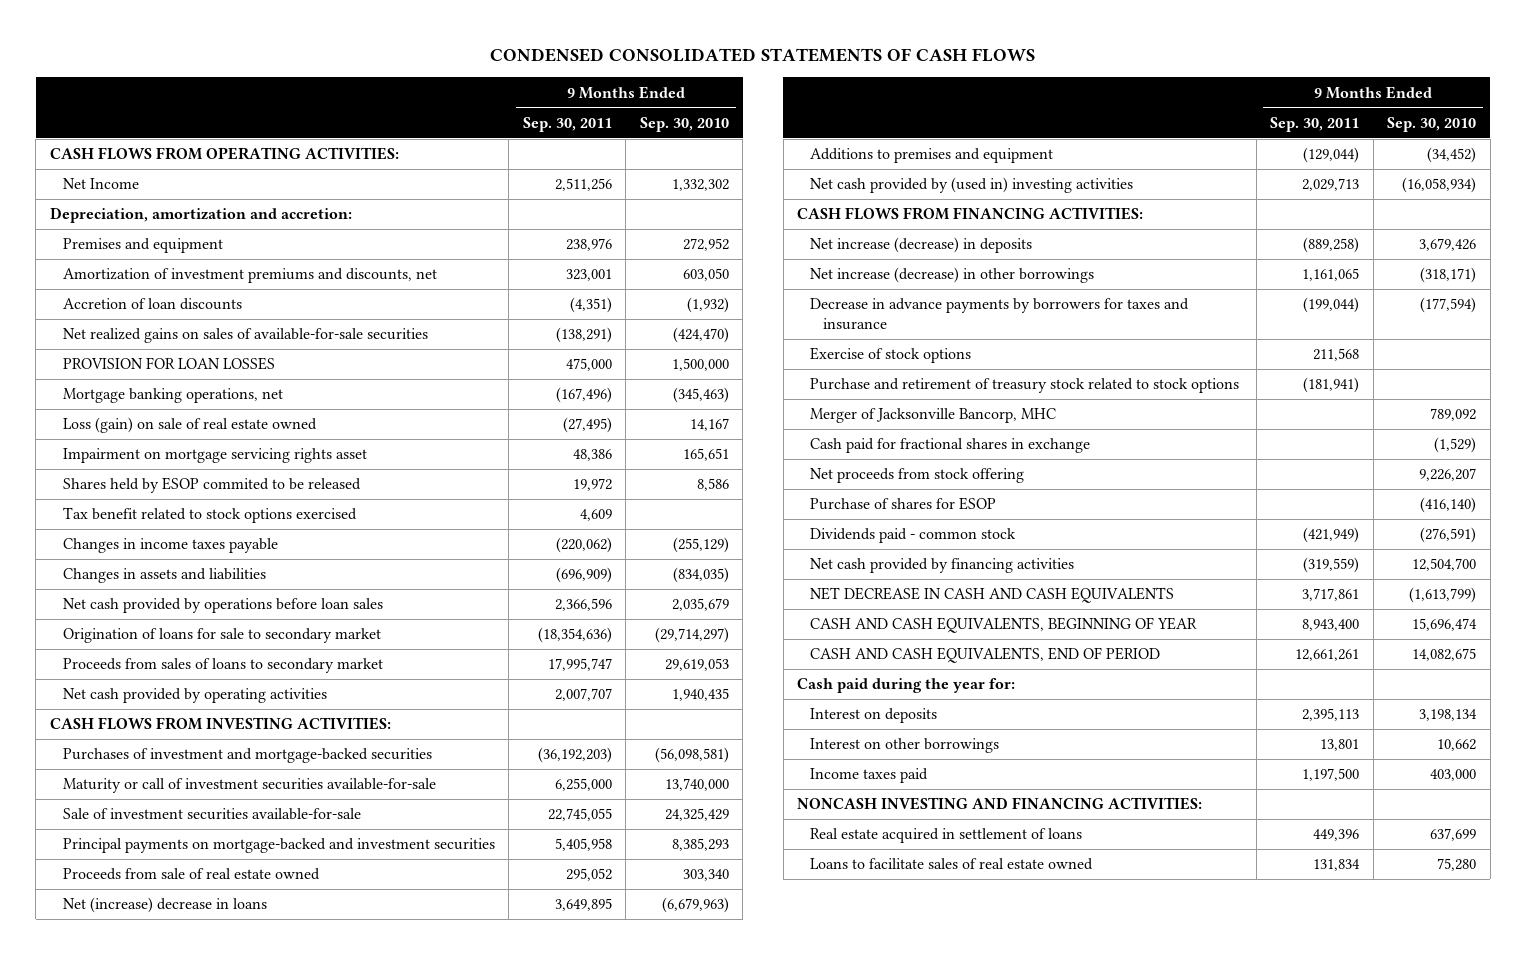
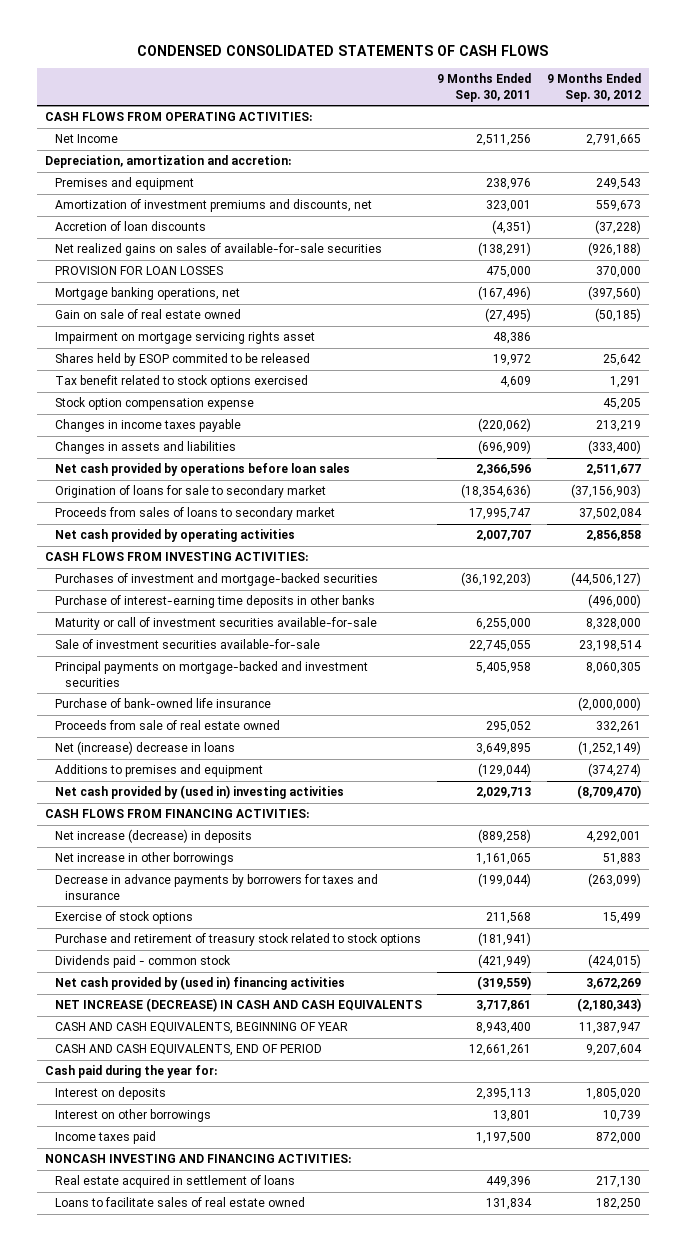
- | 9 Months Ended Sep. 30, 2011 | 9 Months Ended Sep. 30, 2010
+ | 9 Months Ended Sep. 30, 2011 | 9 Months Ended Sep. 30, 2012
- Loss (gain) on sale of real estate owned | (27,495) | 14,167
+ Gain on sale of real estate owned | (27,495) | (50,185)
+ Stock option compensation expense | | 45,205
+ Purchase of interest-earning time deposits in other banks | | (496,000)
+ Purchase of bank-owned life insurance | | (2,000,000)
- Net increase (decrease) in other borrowings | 1,161,065 | (318,171)
+ Net increase in other borrowings | 1,161,065 | 51,883
- Merger of Jacksonville Bancorp, MHC | | 789,092
- Cash paid for fractional shares in exchange | | (1,529)
- Net proceeds from stock offering | | 9,226,207
- Purchase of shares for ESOP | | (416,140)
- Net cash provided by financing activities | (319,559) | 12,504,700
- NET DECREASE IN CASH AND CASH EQUIVALENTS | 3,717,861 | (1,613,799)
+ Net cash provided by (used in) financing activities | (319,559) | 3,672,269
+ NET INCREASE (DECREASE) IN CASH AND CASH EQUIVALENTS | 3,717,861 | (2,180,343)

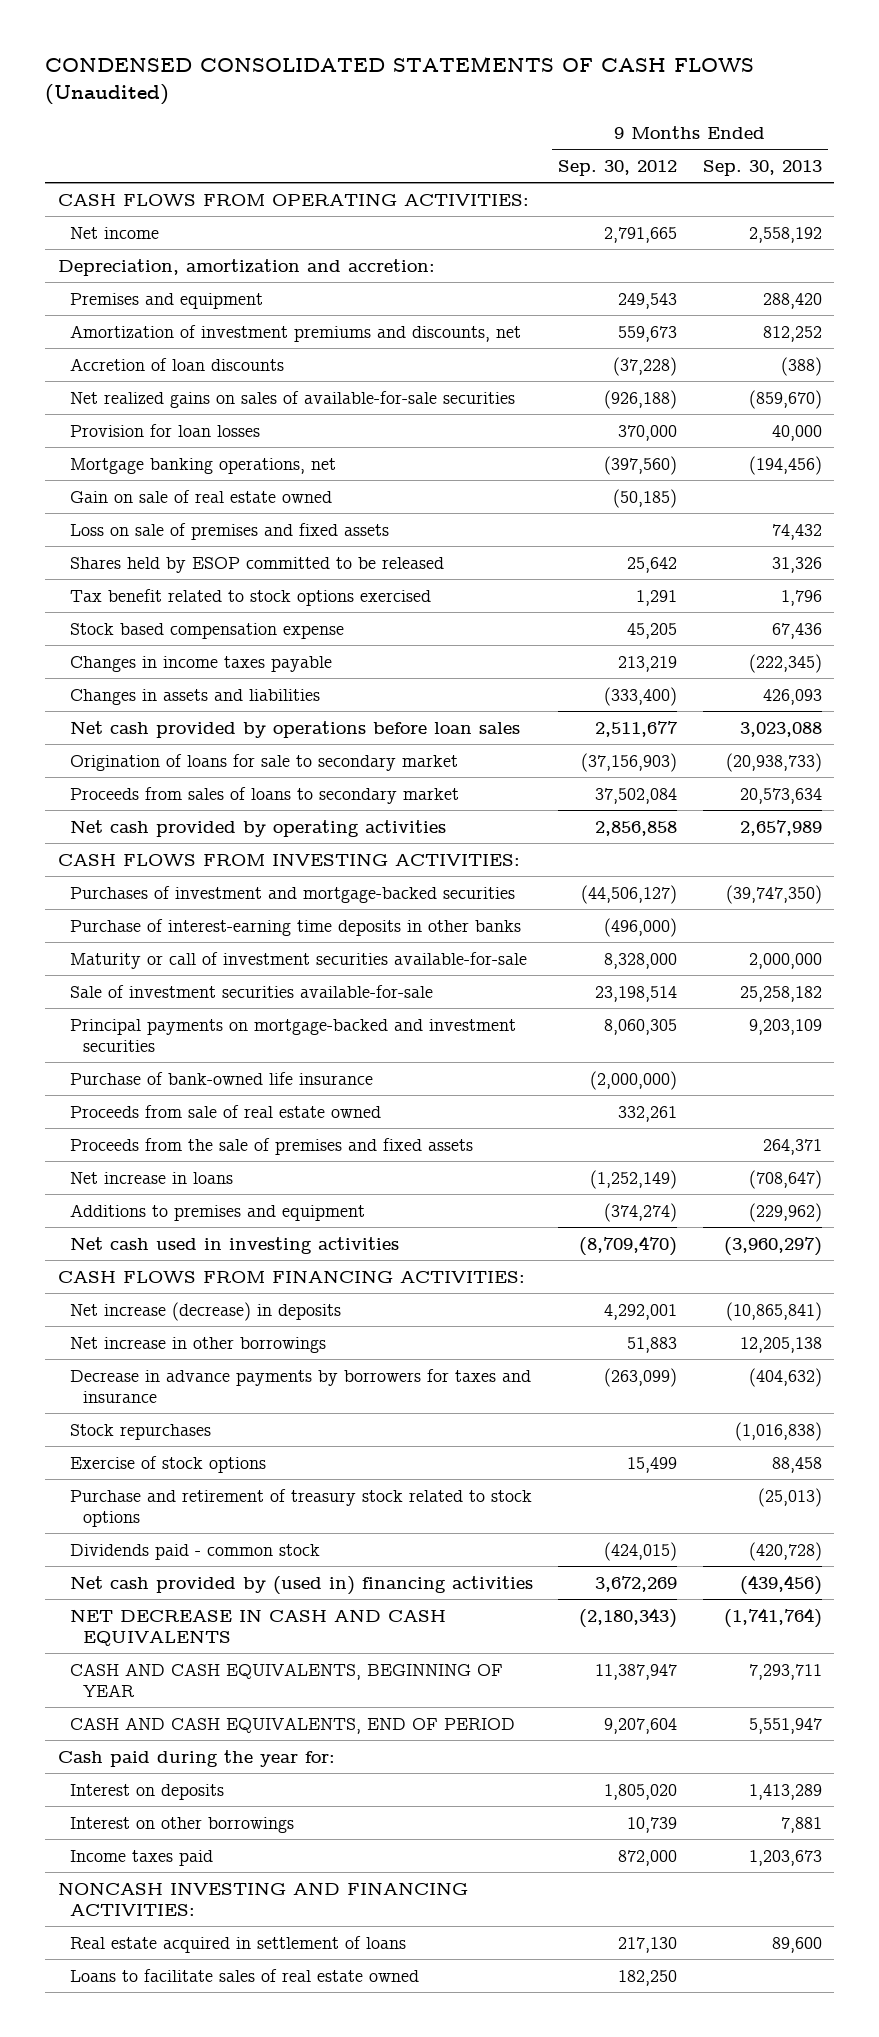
- CONDENSED CONSOLIDATED STATEMENTS OF CASH FLOWS
+ CONDENSED CONSOLIDATED STATEMENTS OF CASH FLOWS (Unaudited)
- | 9 Months Ended Sep. 30, 2011 | 9 Months Ended Sep. 30, 2012
+ | 9 Months Ended Sep. 30, 2012 | 9 Months Ended Sep. 30, 2013
- Net Income | 2,511,256 | 2,791,665
+ Net income | 2,791,665 | 2,558,192
- PROVISION FOR LOAN LOSSES | 475,000 | 370,000
+ Provision for loan losses | 370,000 | 40,000
- Impairment on mortgage servicing rights asset | 48,386 |
- Shares held by ESOP commited to be released | 19,972 | 25,642
+ Loss on sale of premises and fixed assets | | 74,432
+ Shares held by ESOP committed to be released | 25,642 | 31,326
- Stock option compensation expense | | 45,205
+ Stock based compensation expense | 45,205 | 67,436
- Net (increase) decrease in loans | 3,649,895 | (1,252,149)
+ Proceeds from the sale of premises and fixed assets | | 264,371
+ Net increase in loans | (1,252,149) | (708,647)
- Net cash provided by (used in) investing activities | 2,029,713 | (8,709,470)
+ Net cash used in investing activities | (8,709,470) | (3,960,297)
+ Stock repurchases | | (1,016,838)
- NET INCREASE (DECREASE) IN CASH AND CASH EQUIVALENTS | 3,717,861 | (2,180,343)
+ NET DECREASE IN CASH AND CASH EQUIVALENTS | (2,180,343) | (1,741,764)

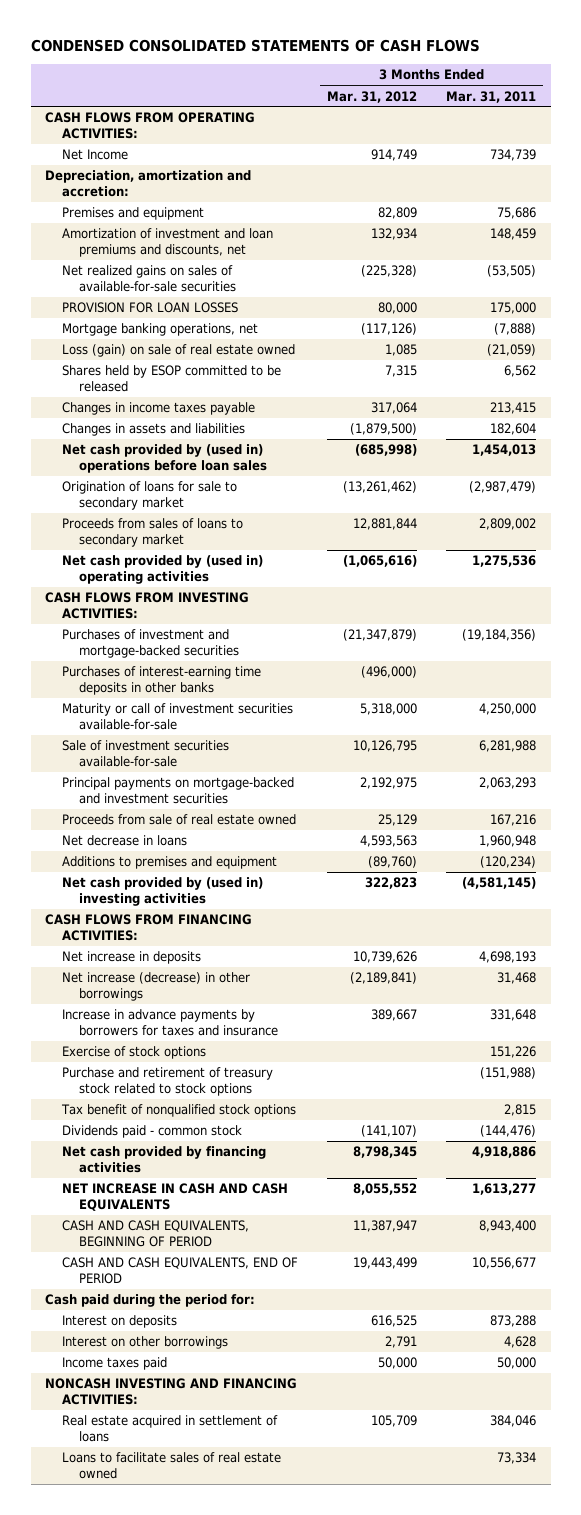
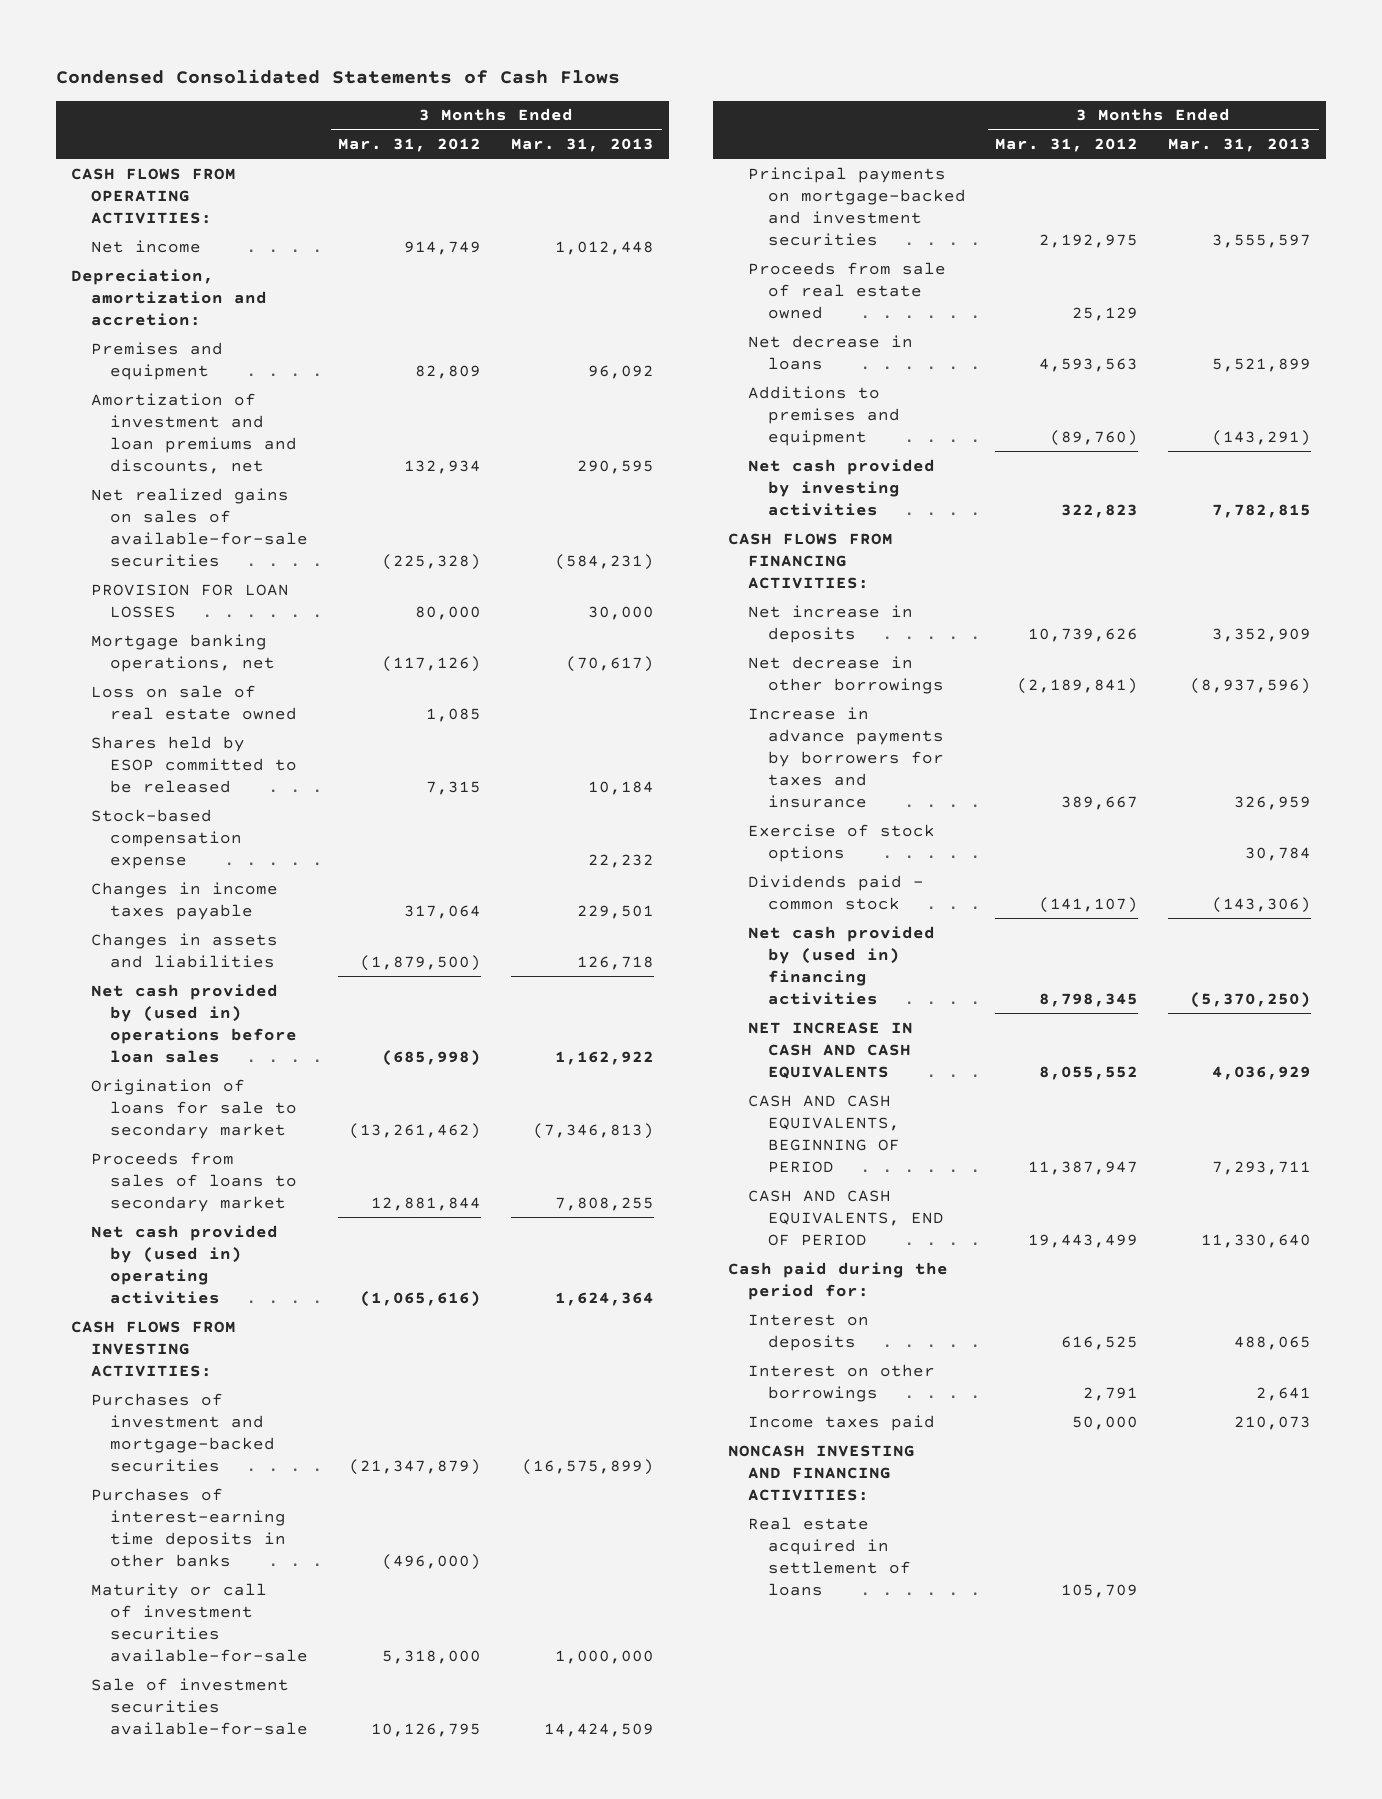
- CONDENSED CONSOLIDATED STATEMENTS OF CASH FLOWS
+ Condensed Consolidated Statements of Cash Flows
- | 3 Months Ended Mar. 31, 2012 | 3 Months Ended Mar. 31, 2011
+ | 3 Months Ended Mar. 31, 2012 | 3 Months Ended Mar. 31, 2013
- Net Income | 914,749 | 734,739
+ Net income | 914,749 | 1,012,448
- Loss (gain) on sale of real estate owned | 1,085 | (21,059)
+ Loss on sale of real estate owned | 1,085 |
+ Stock-based compensation expense | | 22,232
- Net cash provided by (used in) investing activities | 322,823 | (4,581,145)
+ Net cash provided by investing activities | 322,823 | 7,782,815
- Net increase (decrease) in other borrowings | (2,189,841) | 31,468
+ Net decrease in other borrowings | (2,189,841) | (8,937,596)
- Purchase and retirement of treasury stock related to stock options | | (151,988)
- Tax benefit of nonqualified stock options | | 2,815
- Net cash provided by financing activities | 8,798,345 | 4,918,886
+ Net cash provided by (used in) financing activities | 8,798,345 | (5,370,250)
- Loans to facilitate sales of real estate owned | | 73,334

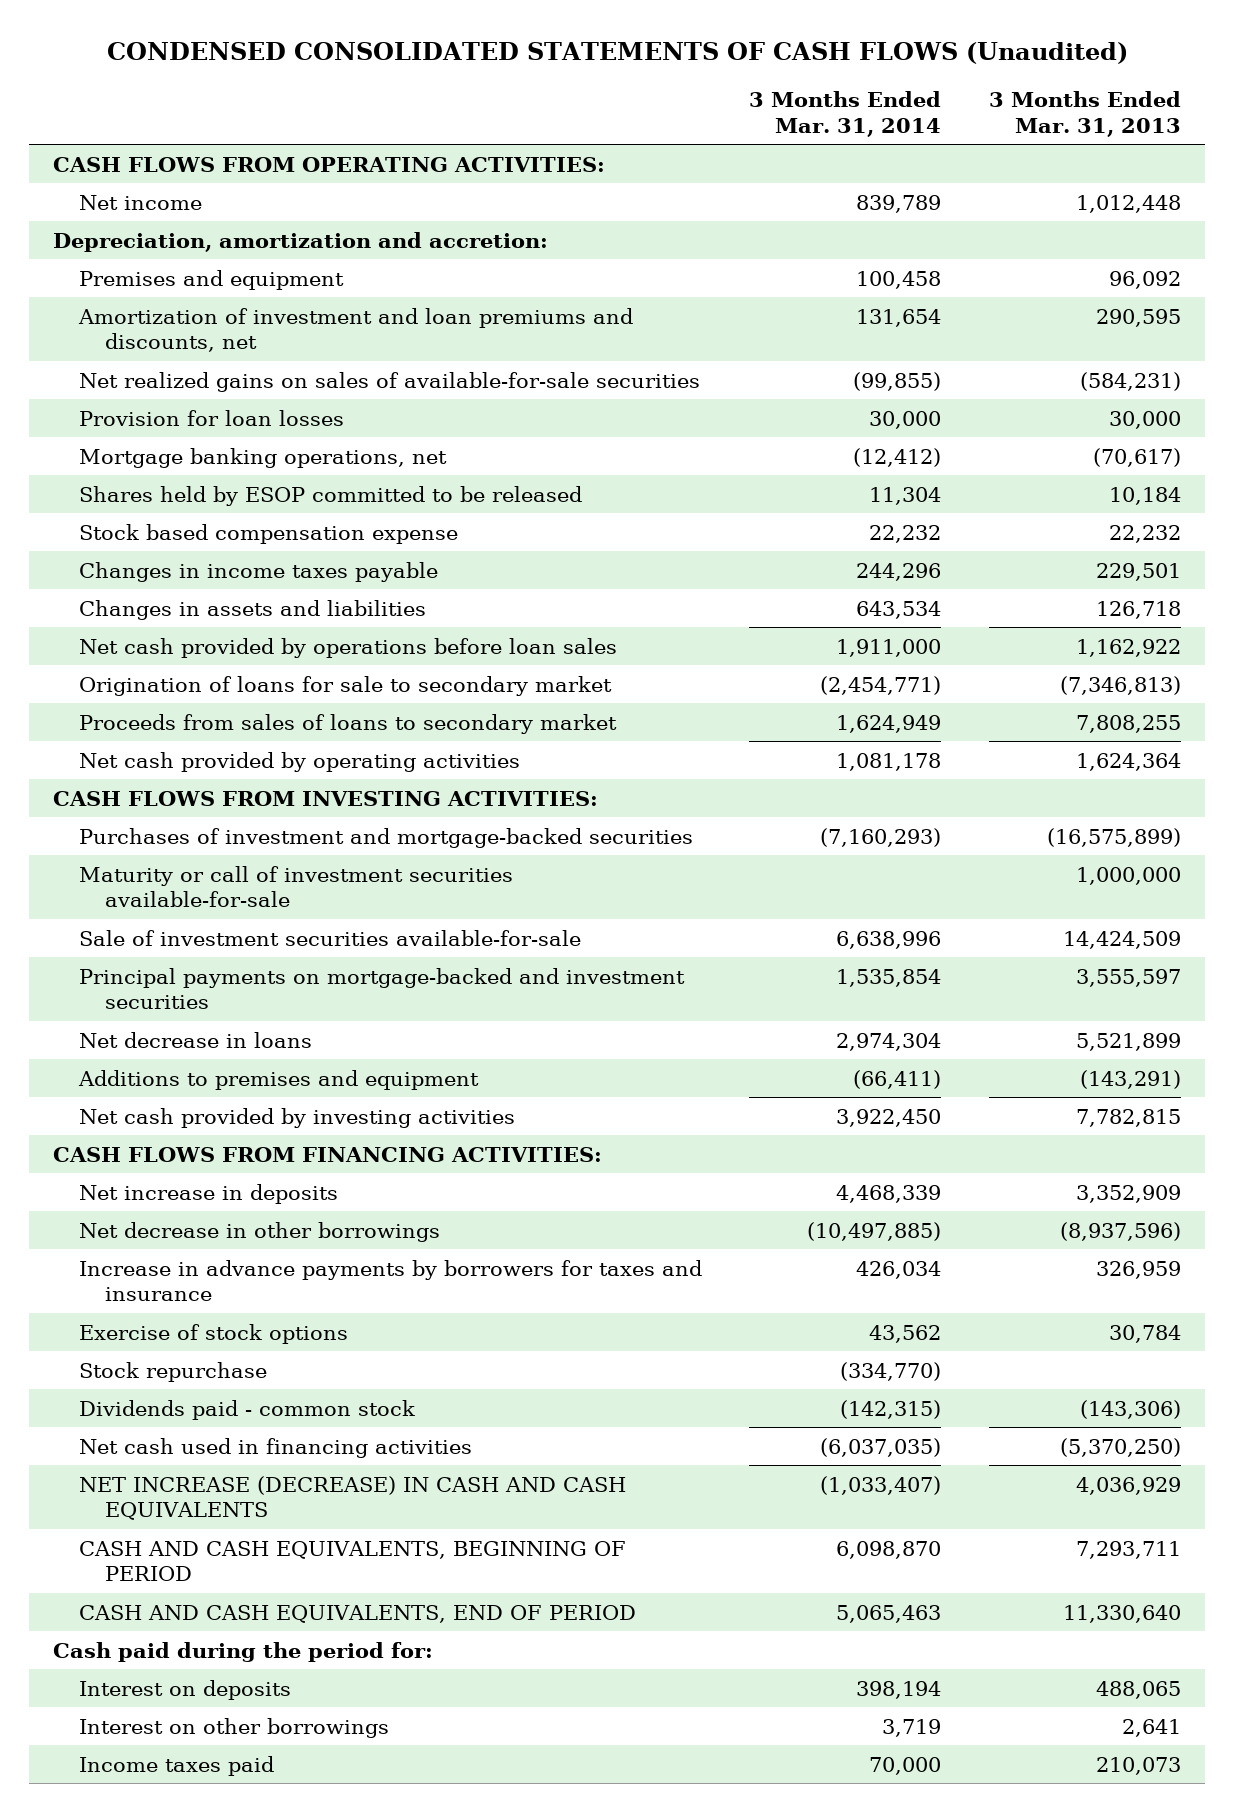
- Condensed Consolidated Statements of Cash Flows
+ CONDENSED CONSOLIDATED STATEMENTS OF CASH FLOWS (Unaudited)
- | 3 Months Ended Mar. 31, 2012 | 3 Months Ended Mar. 31, 2013
+ | 3 Months Ended Mar. 31, 2014 | 3 Months Ended Mar. 31, 2013
- PROVISION FOR LOAN LOSSES | 80,000 | 30,000
+ Provision for loan losses | 30,000 | 30,000
- Loss on sale of real estate owned | 1,085 |
- Stock-based compensation expense | | 22,232
+ Stock based compensation expense | 22,232 | 22,232
- Net cash provided by (used in) operations before loan sales | (685,998) | 1,162,922
+ Net cash provided by operations before loan sales | 1,911,000 | 1,162,922
- Net cash provided by (used in) operating activities | (1,065,616) | 1,624,364
+ Net cash provided by operating activities | 1,081,178 | 1,624,364
- Purchases of interest-earning time deposits in other banks | (496,000) |
- Proceeds from sale of real estate owned | 25,129 |
+ Stock repurchase | (334,770) |
- Net cash provided by (used in) financing activities | 8,798,345 | (5,370,250)
- NET INCREASE IN CASH AND CASH EQUIVALENTS | 8,055,552 | 4,036,929
+ Net cash used in financing activities | (6,037,035) | (5,370,250)
+ NET INCREASE (DECREASE) IN CASH AND CASH EQUIVALENTS | (1,033,407) | 4,036,929
- NONCASH INVESTING AND FINANCING ACTIVITIES:
- Real estate acquired in settlement of loans | 105,709 |

